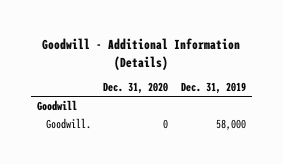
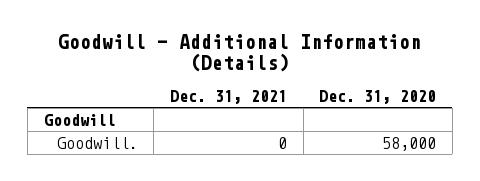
- | Dec. 31, 2020 | Dec. 31, 2019
+ | Dec. 31, 2021 | Dec. 31, 2020
- Goodwill. | 0 | 58,000
+ Goodwill. | 0 | 58,000

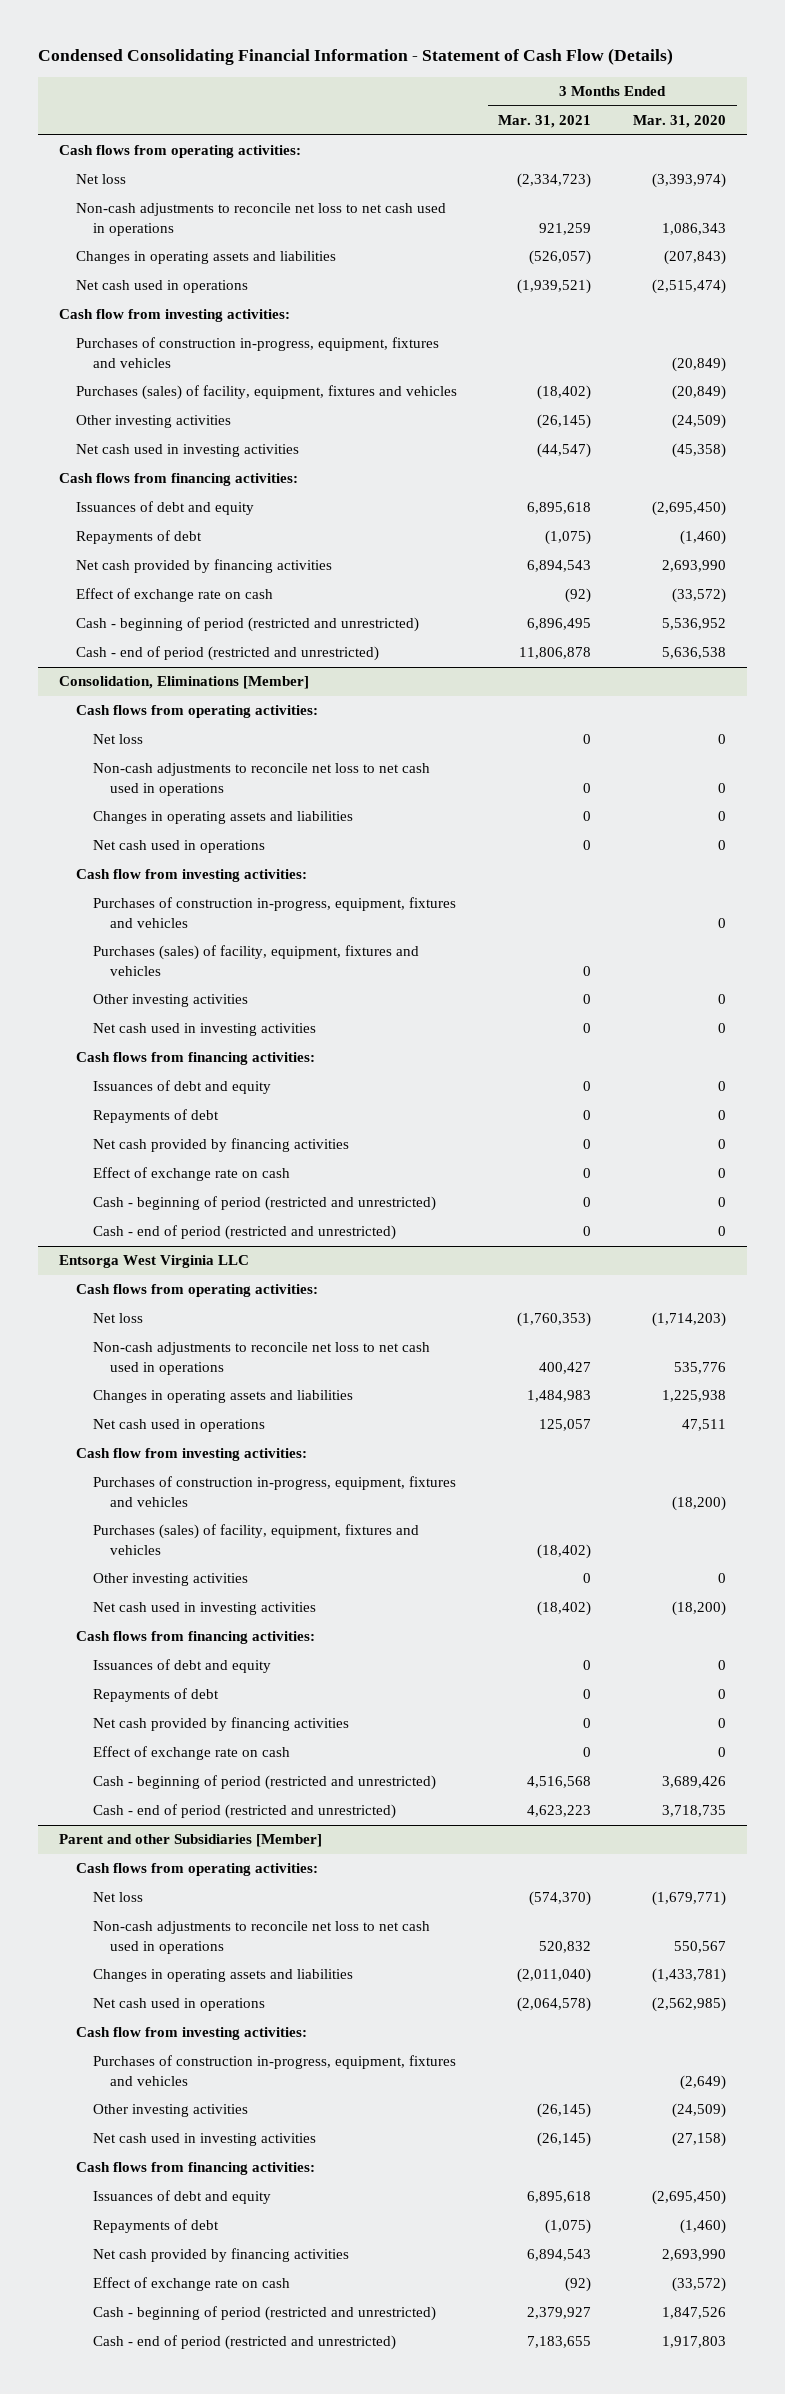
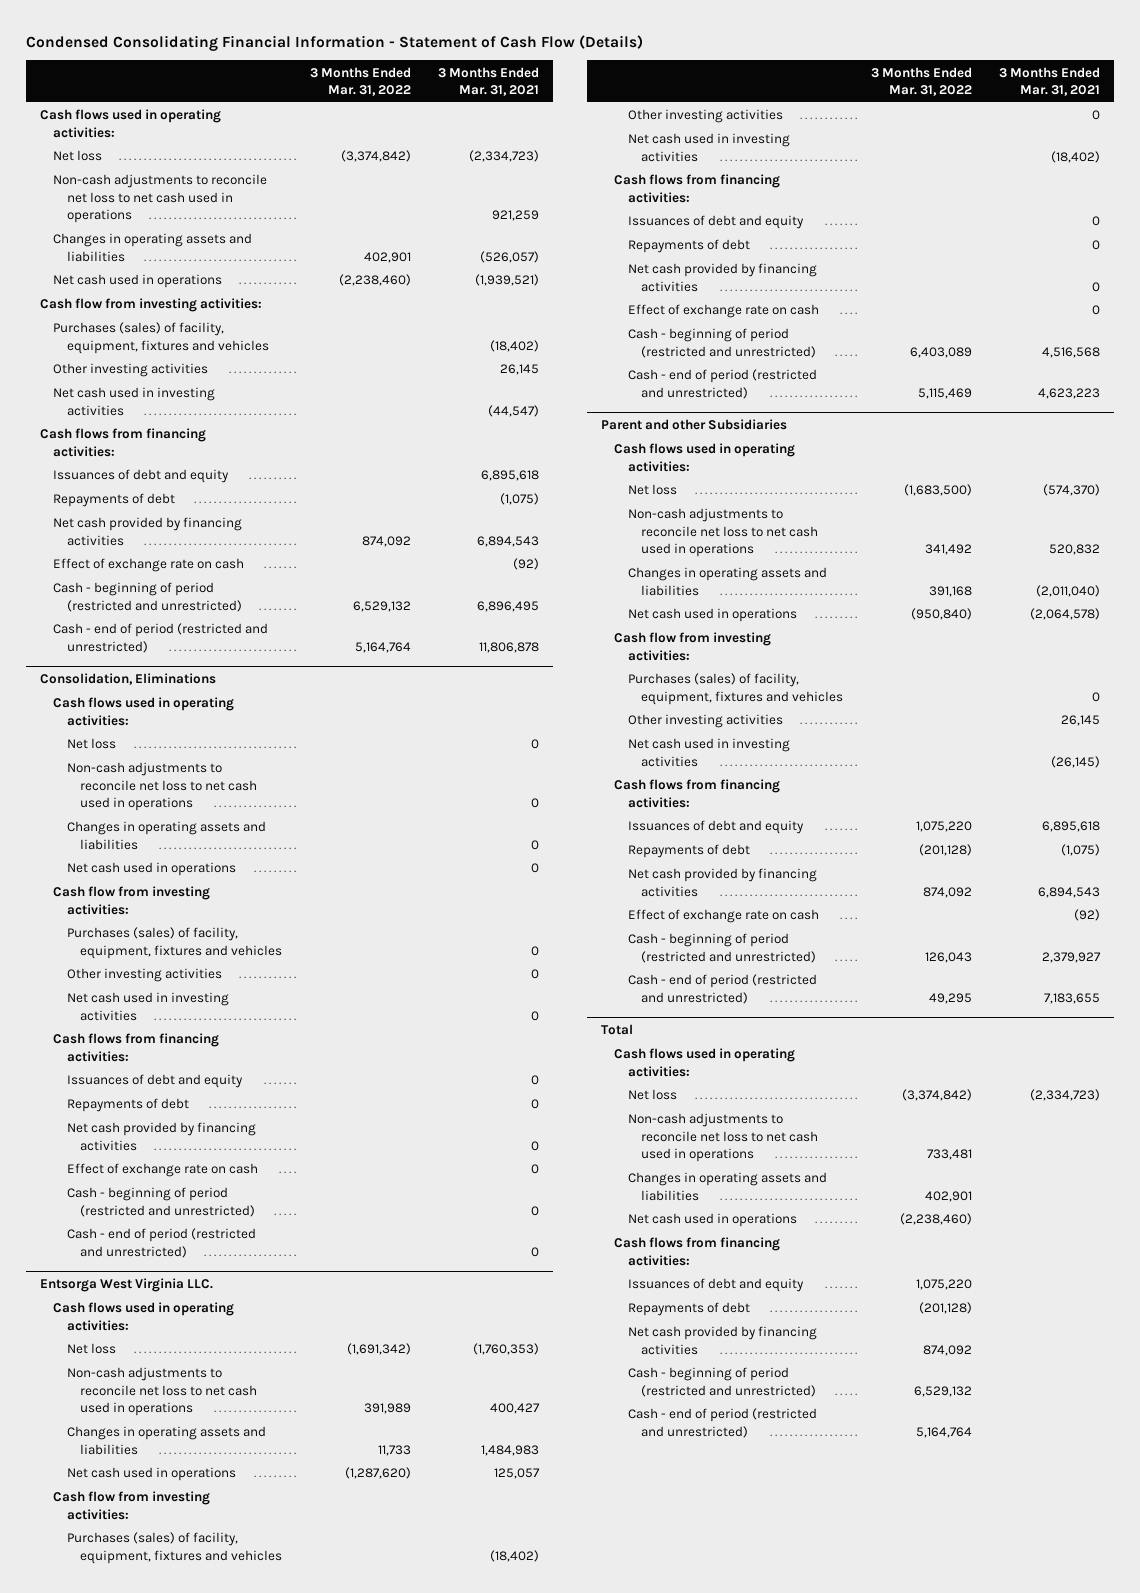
- | 3 Months Ended Mar. 31, 2021 | 3 Months Ended Mar. 31, 2020
+ | 3 Months Ended Mar. 31, 2022 | 3 Months Ended Mar. 31, 2021
- Cash flows from operating activities:
+ Cash flows used in operating activities:
- Purchases of construction in-progress, equipment, fixtures and vehicles | | (20,849)
- Other investing activities | (26,145) | (24,509)
+ Other investing activities | | 26,145
- Consolidation, Eliminations [Member]
- Cash flows from operating activities:
+ Consolidation, Eliminations
+ Cash flows used in operating activities:
- Purchases of construction in-progress, equipment, fixtures and vehicles | | 0
- Entsorga West Virginia LLC
- Cash flows from operating activities:
+ Entsorga West Virginia LLC.
+ Cash flows used in operating activities:
- Purchases of construction in-progress, equipment, fixtures and vehicles | | (18,200)
- Parent and other Subsidiaries [Member]
- Cash flows from operating activities:
+ Parent and other Subsidiaries
+ Cash flows used in operating activities:
- Purchases of construction in-progress, equipment, fixtures and vehicles | | (2,649)
- Other investing activities | (26,145) | (24,509)
+ Purchases (sales) of facility, equipment, fixtures and vehicles | | 0
+ Other investing activities | | 26,145
+ Total
+ Cash flows used in operating activities:
+ Net loss | (3,374,842) | (2,334,723)
+ Non-cash adjustments to reconcile net loss to net cash used in operations | 733,481 |
+ Changes in operating assets and liabilities | 402,901 |
+ Net cash used in operations | (2,238,460) |
+ Cash flows from financing activities:
+ Issuances of debt and equity | 1,075,220 |
+ Repayments of debt | (201,128) |
+ Net cash provided by financing activities | 874,092 |
+ Cash - beginning of period (restricted and unrestricted) | 6,529,132 |
+ Cash - end of period (restricted and unrestricted) | 5,164,764 |

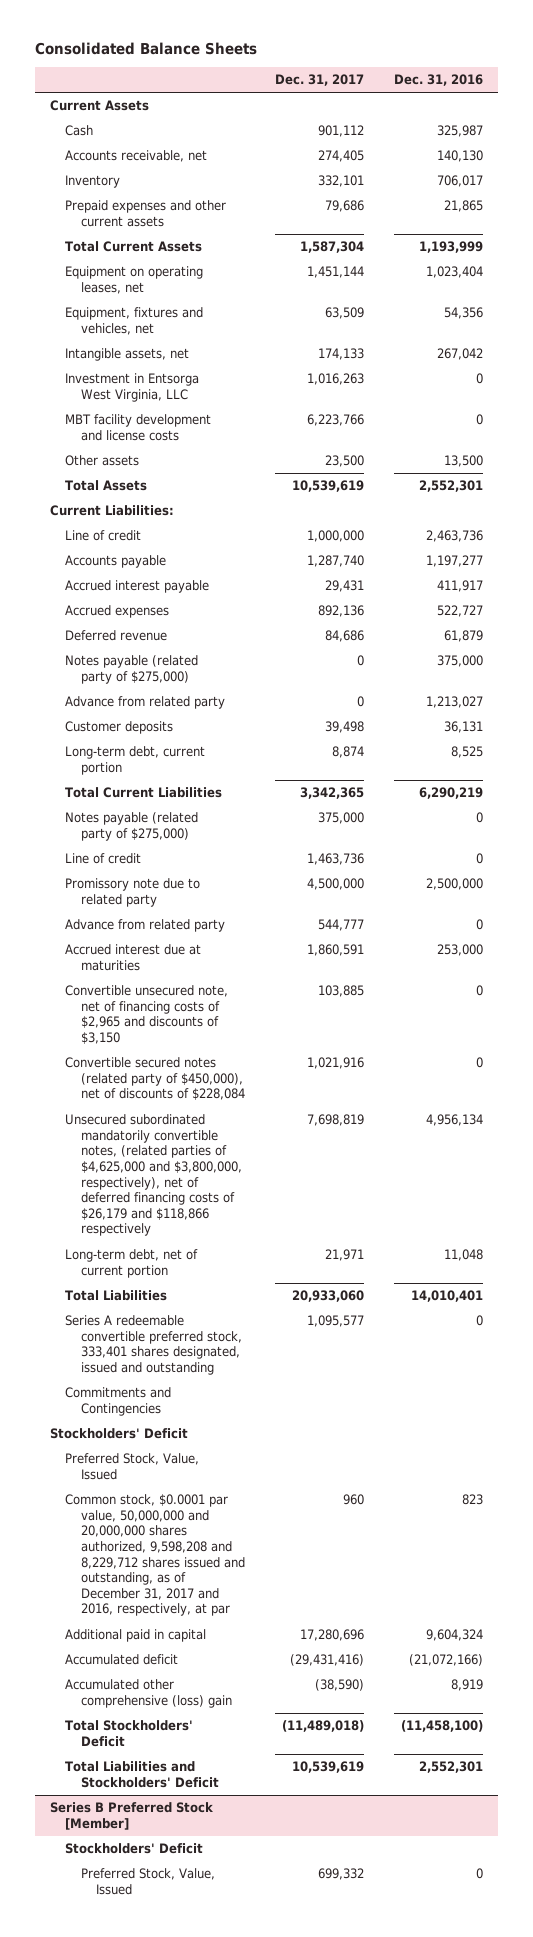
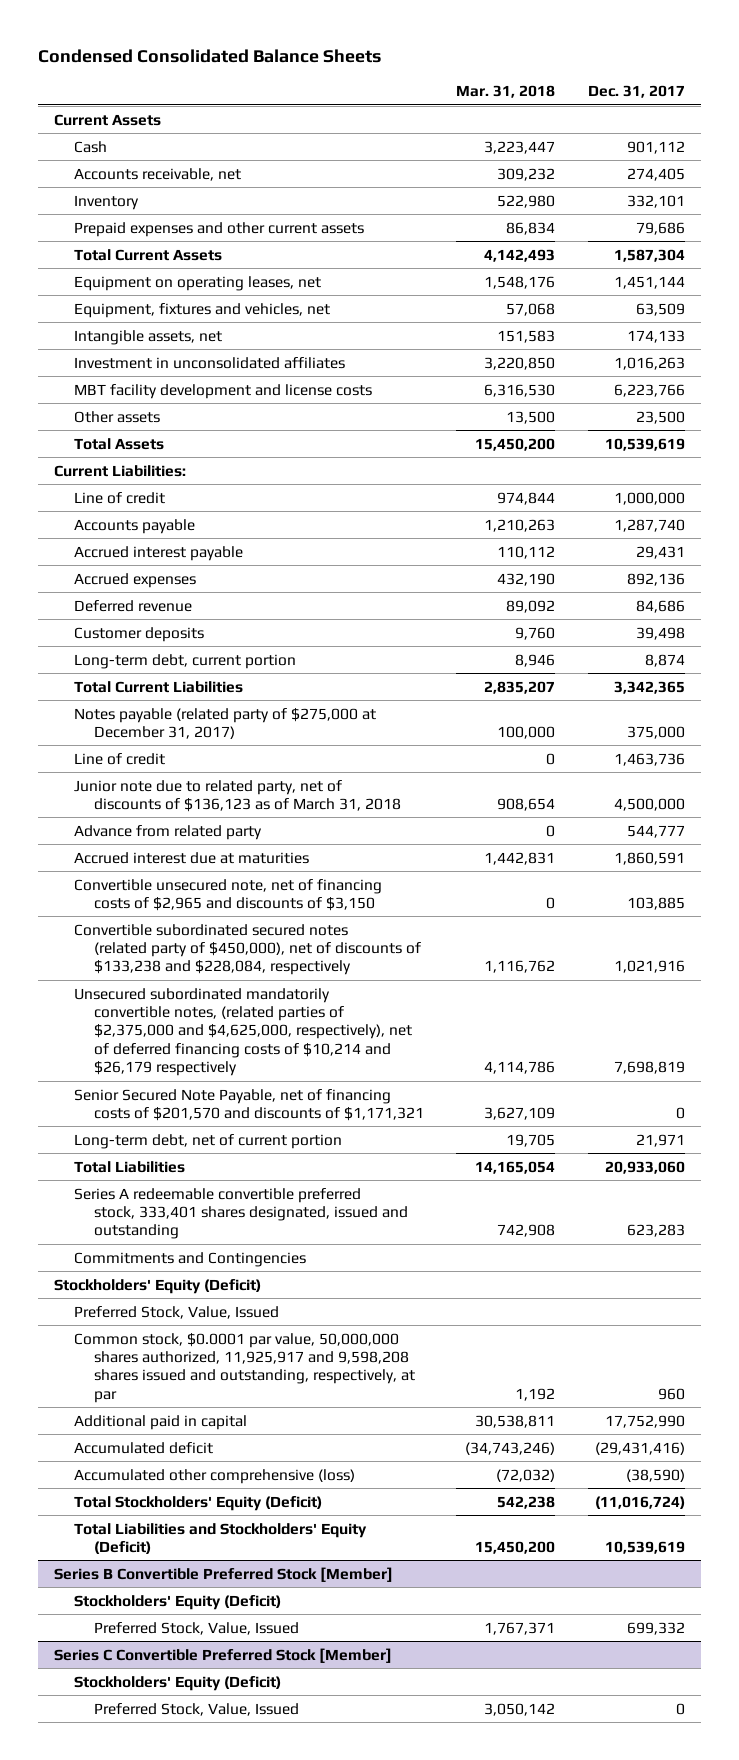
- Consolidated Balance Sheets
+ Condensed Consolidated Balance Sheets
- | Dec. 31, 2017 | Dec. 31, 2016
+ | Mar. 31, 2018 | Dec. 31, 2017
- Investment in Entsorga West Virginia, LLC | 1,016,263 | 0
+ Investment in unconsolidated affiliates | 3,220,850 | 1,016,263
- Notes payable (related party of $275,000) | 0 | 375,000
- Advance from related party | 0 | 1,213,027
- Notes payable (related party of $275,000) | 375,000 | 0
+ Notes payable (related party of $275,000 at December 31, 2017) | 100,000 | 375,000
- Promissory note due to related party | 4,500,000 | 2,500,000
+ Junior note due to related party, net of discounts of $136,123 as of March 31, 2018 | 908,654 | 4,500,000
- Convertible secured notes (related party of $450,000), net of discounts of $228,084 | 1,021,916 | 0
- Unsecured subordinated mandatorily convertible notes, (related parties of $4,625,000 and $3,800,000, respectively), net of deferred financing costs of $26,179 and $118,866 respectively | 7,698,819 | 4,956,134
+ Convertible subordinated secured notes (related party of $450,000), net of discounts of $133,238 and $228,084, respectively | 1,116,762 | 1,021,916
+ Unsecured subordinated mandatorily convertible notes, (related parties of $2,375,000 and $4,625,000, respectively), net of deferred financing costs of $10,214 and $26,179 respectively | 4,114,786 | 7,698,819
+ Senior Secured Note Payable, net of financing costs of $201,570 and discounts of $1,171,321 | 3,627,109 | 0
- Series A redeemable convertible preferred stock, 333,401 shares designated, issued and outstanding | 1,095,577 | 0
+ Series A redeemable convertible preferred stock, 333,401 shares designated, issued and outstanding | 742,908 | 623,283
- Stockholders' Deficit
+ Stockholders' Equity (Deficit)
- Common stock, $0.0001 par value, 50,000,000 and 20,000,000 shares authorized, 9,598,208 and 8,229,712 shares issued and outstanding, as of December 31, 2017 and 2016, respectively, at par | 960 | 823
- Additional paid in capital | 17,280,696 | 9,604,324
+ Common stock, $0.0001 par value, 50,000,000 shares authorized, 11,925,917 and 9,598,208 shares issued and outstanding, respectively, at par | 1,192 | 960
+ Additional paid in capital | 30,538,811 | 17,752,990
- Accumulated other comprehensive (loss) gain | (38,590) | 8,919
- Total Stockholders' Deficit | (11,489,018) | (11,458,100)
- Total Liabilities and Stockholders' Deficit | 10,539,619 | 2,552,301
- Series B Preferred Stock [Member]
- Stockholders' Deficit
+ Accumulated other comprehensive (loss) | (72,032) | (38,590)
+ Total Stockholders' Equity (Deficit) | 542,238 | (11,016,724)
+ Total Liabilities and Stockholders' Equity (Deficit) | 15,450,200 | 10,539,619
+ Series B Convertible Preferred Stock [Member]
+ Stockholders' Equity (Deficit)
+ Series C Convertible Preferred Stock [Member]
+ Stockholders' Equity (Deficit)
+ Preferred Stock, Value, Issued | 3,050,142 | 0

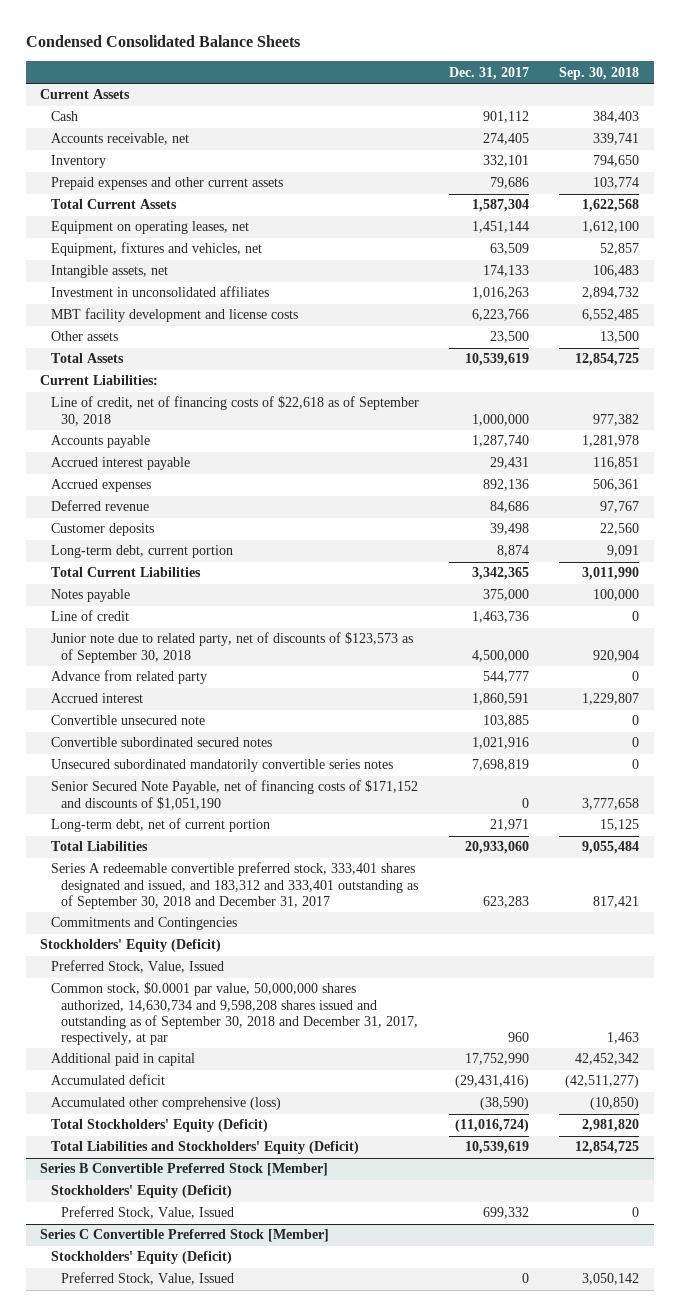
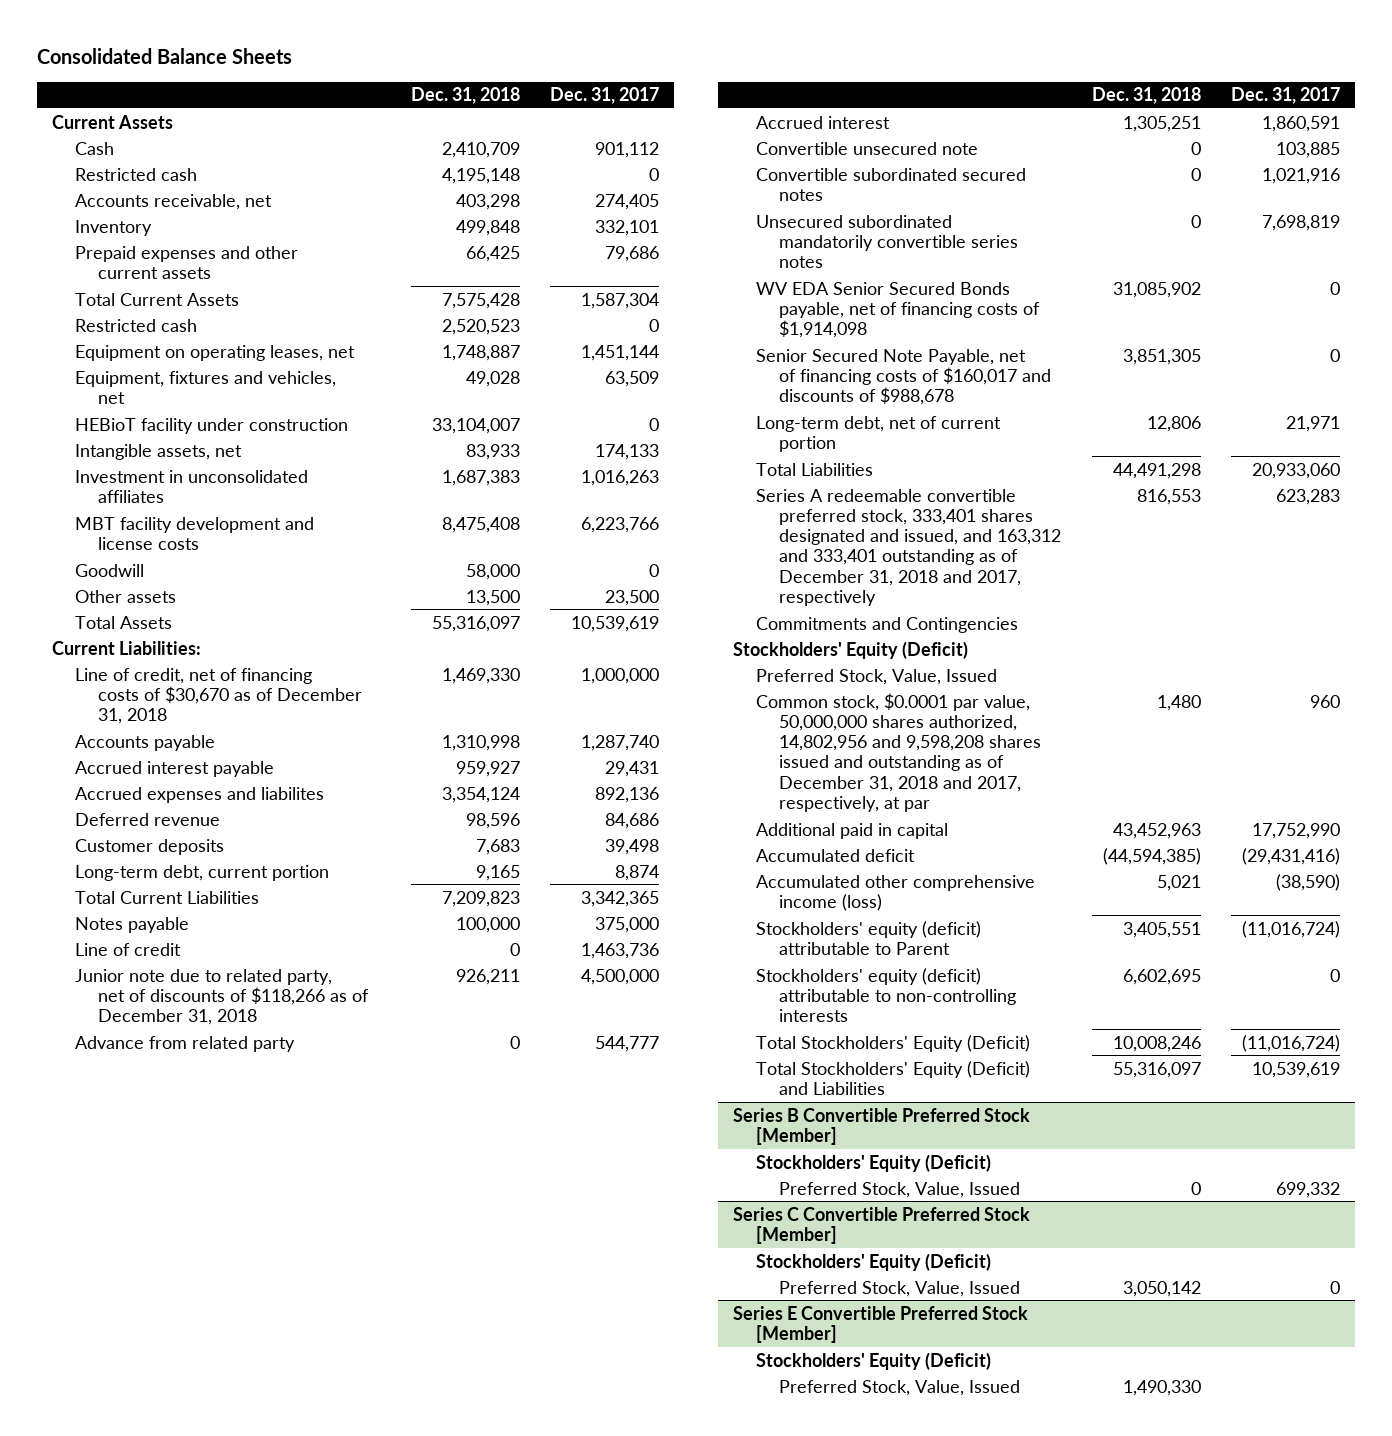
- Condensed Consolidated Balance Sheets
+ Consolidated Balance Sheets
- | Dec. 31, 2017 | Sep. 30, 2018
+ | Dec. 31, 2018 | Dec. 31, 2017
+ Restricted cash | 4,195,148 | 0
+ Restricted cash | 2,520,523 | 0
+ HEBioT facility under construction | 33,104,007 | 0
+ Goodwill | 58,000 | 0
- Line of credit, net of financing costs of $22,618 as of September 30, 2018 | 1,000,000 | 977,382
+ Line of credit, net of financing costs of $30,670 as of December 31, 2018 | 1,469,330 | 1,000,000
- Accrued expenses | 892,136 | 506,361
+ Accrued expenses and liabilites | 3,354,124 | 892,136
- Junior note due to related party, net of discounts of $123,573 as of September 30, 2018 | 4,500,000 | 920,904
+ Junior note due to related party, net of discounts of $118,266 as of December 31, 2018 | 926,211 | 4,500,000
- Senior Secured Note Payable, net of financing costs of $171,152 and discounts of $1,051,190 | 0 | 3,777,658
+ WV EDA Senior Secured Bonds payable, net of financing costs of $1,914,098 | 31,085,902 | 0
+ Senior Secured Note Payable, net of financing costs of $160,017 and discounts of $988,678 | 3,851,305 | 0
- Series A redeemable convertible preferred stock, 333,401 shares designated and issued, and 183,312 and 333,401 outstanding as of September 30, 2018 and December 31, 2017 | 623,283 | 817,421
+ Series A redeemable convertible preferred stock, 333,401 shares designated and issued, and 163,312 and 333,401 outstanding as of December 31, 2018 and 2017, respectively | 816,553 | 623,283
- Common stock, $0.0001 par value, 50,000,000 shares authorized, 14,630,734 and 9,598,208 shares issued and outstanding as of September 30, 2018 and December 31, 2017, respectively, at par | 960 | 1,463
+ Common stock, $0.0001 par value, 50,000,000 shares authorized, 14,802,956 and 9,598,208 shares issued and outstanding as of December 31, 2018 and 2017, respectively, at par | 1,480 | 960
- Accumulated other comprehensive (loss) | (38,590) | (10,850)
+ Accumulated other comprehensive income (loss) | 5,021 | (38,590)
+ Stockholders' equity (deficit) attributable to Parent | 3,405,551 | (11,016,724)
+ Stockholders' equity (deficit) attributable to non-controlling interests | 6,602,695 | 0
- Total Liabilities and Stockholders' Equity (Deficit) | 10,539,619 | 12,854,725
+ Total Stockholders' Equity (Deficit) and Liabilities | 55,316,097 | 10,539,619
+ Series E Convertible Preferred Stock [Member]
+ Stockholders' Equity (Deficit)
+ Preferred Stock, Value, Issued | 1,490,330 |

